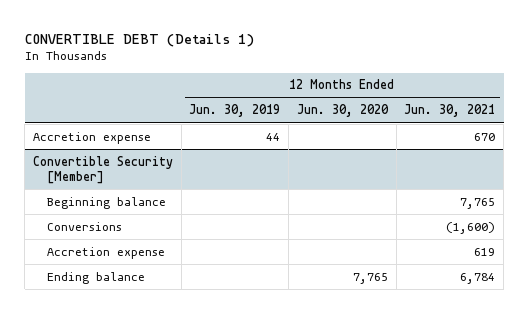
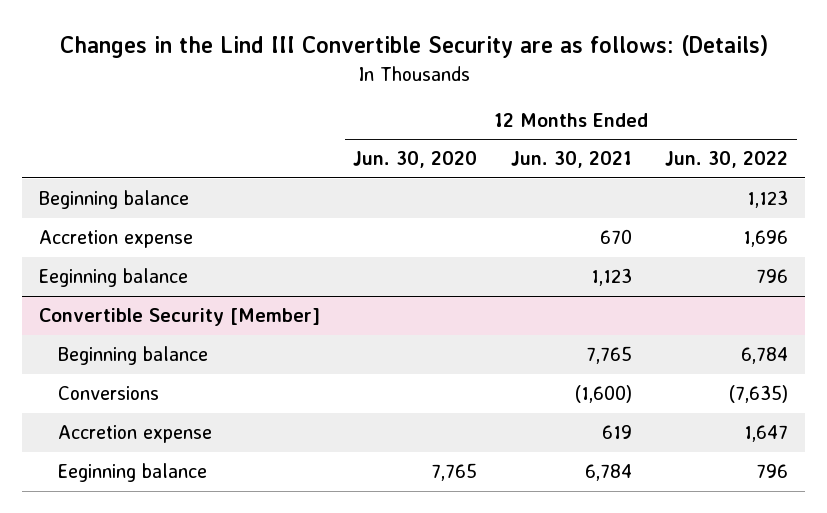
- CONVERTIBLE DEBT (Details 1)
+ Changes in the Lind III Convertible Security are as follows: (Details)
- | 12 Months Ended Jun. 30, 2019 | 12 Months Ended Jun. 30, 2020 | 12 Months Ended Jun. 30, 2021
+ | 12 Months Ended Jun. 30, 2020 | 12 Months Ended Jun. 30, 2021 | 12 Months Ended Jun. 30, 2022
+ Beginning balance | | | 1,123
+ Eeginning balance | | 1,123 | 796
@ Convertible Security [Member]
- Ending balance | | 7,765 | 6,784
+ Eeginning balance | 7,765 | 6,784 | 796

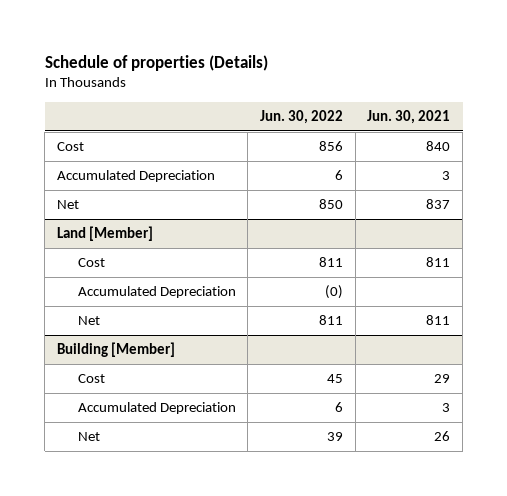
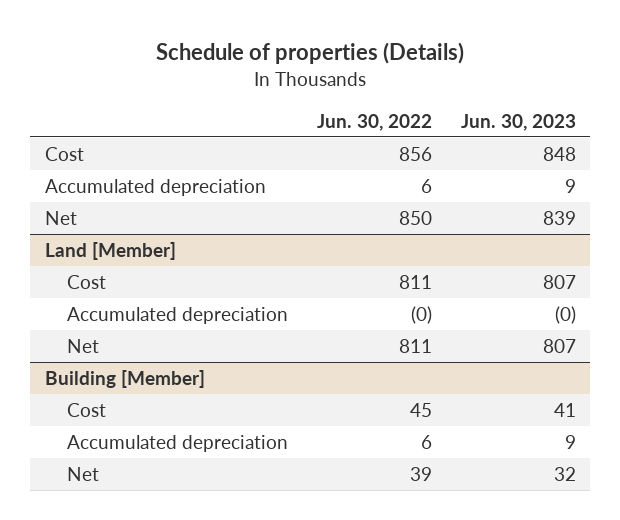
- | Jun. 30, 2022 | Jun. 30, 2021
+ | Jun. 30, 2022 | Jun. 30, 2023
- Accumulated Depreciation | 6 | 3
+ Accumulated depreciation | 6 | 9
@ Land [Member]
- Accumulated Depreciation | (0) |
+ Accumulated depreciation | (0) | (0)
@ Building [Member]
- Accumulated Depreciation | 6 | 3
+ Accumulated depreciation | 6 | 9

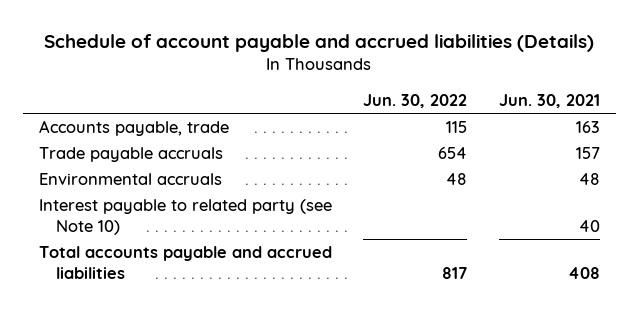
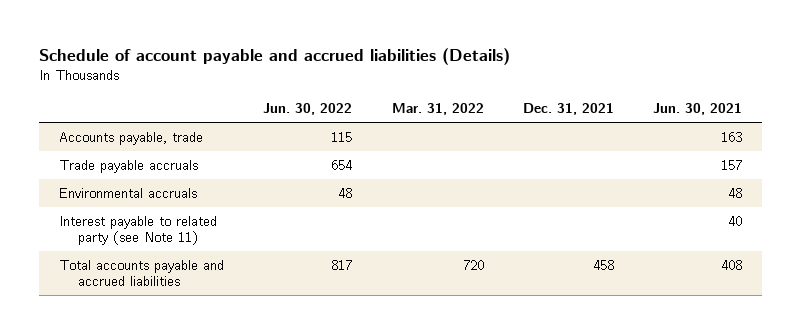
- | Jun. 30, 2022 | Jun. 30, 2021
+ | Jun. 30, 2022 | Mar. 31, 2022 | Dec. 31, 2021 | Jun. 30, 2021
- Interest payable to related party (see Note 10) | | 40
+ Interest payable to related party (see Note 11) | | | | 40

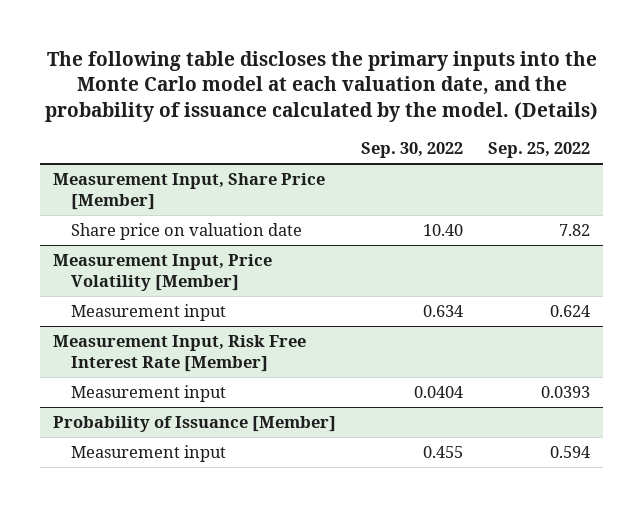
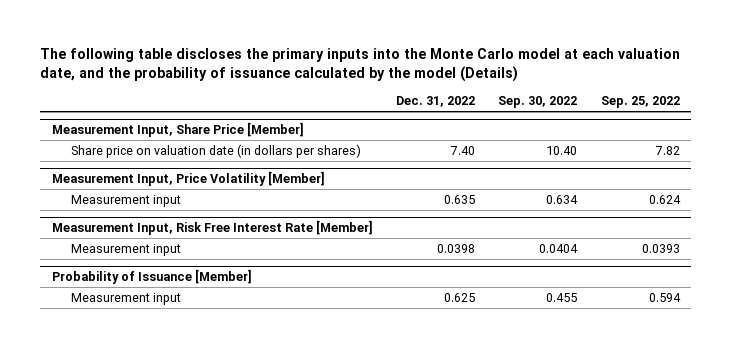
- The following table discloses the primary inputs into the Monte Carlo model at each valuation date, and the probability of issuance calculated by the model. (Details)
+ The following table discloses the primary inputs into the Monte Carlo model at each valuation date, and the probability of issuance calculated by the model (Details)
- | Sep. 30, 2022 | Sep. 25, 2022
+ | Dec. 31, 2022 | Sep. 30, 2022 | Sep. 25, 2022
@ Measurement Input, Share Price [Member]
- Share price on valuation date | 10.40 | 7.82
+ Share price on valuation date (in dollars per shares) | 7.40 | 10.40 | 7.82

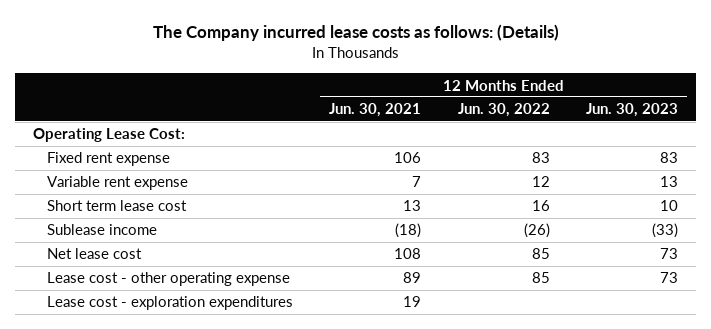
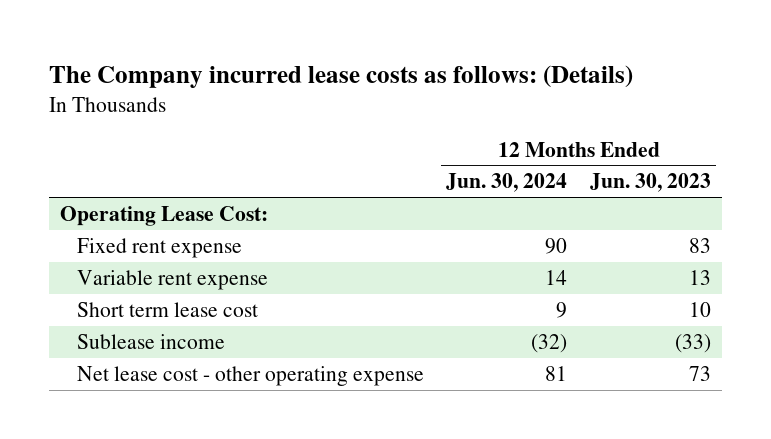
- | 12 Months Ended Jun. 30, 2021 | 12 Months Ended Jun. 30, 2022 | 12 Months Ended Jun. 30, 2023
+ | 12 Months Ended Jun. 30, 2024 | 12 Months Ended Jun. 30, 2023
- Net lease cost | 108 | 85 | 73
- Lease cost - other operating expense | 89 | 85 | 73
- Lease cost - exploration expenditures | 19 | |
+ Net lease cost - other operating expense | 81 | 73

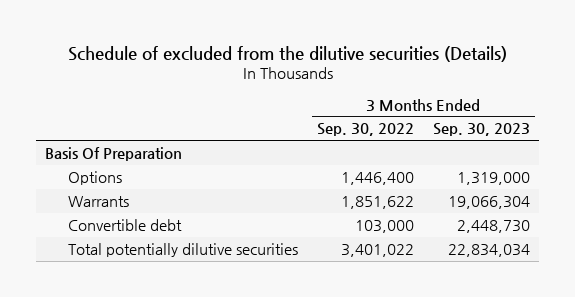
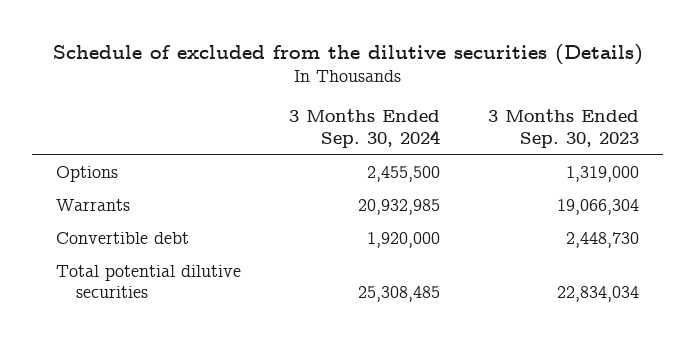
- | 3 Months Ended Sep. 30, 2022 | 3 Months Ended Sep. 30, 2023
+ | 3 Months Ended Sep. 30, 2024 | 3 Months Ended Sep. 30, 2023
- Basis Of Preparation
- Total potentially dilutive securities | 3,401,022 | 22,834,034
+ Total potential dilutive securities | 25,308,485 | 22,834,034

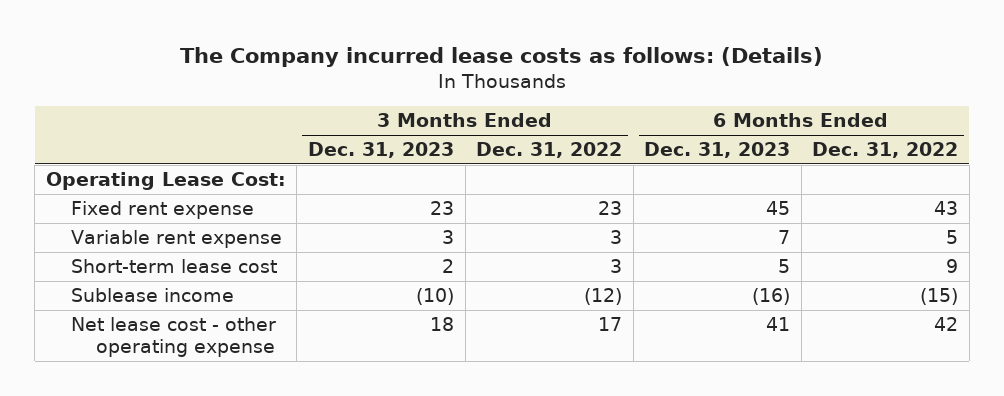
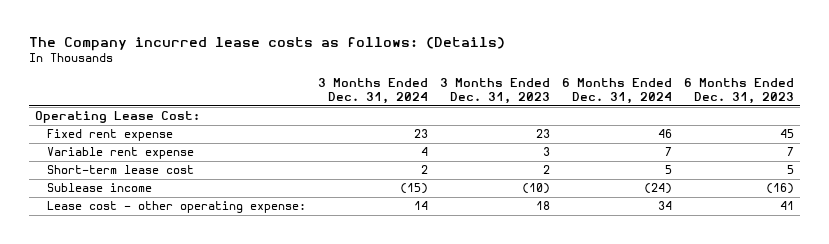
- | 3 Months Ended Dec. 31, 2023 | 3 Months Ended Dec. 31, 2022 | 6 Months Ended Dec. 31, 2023 | 6 Months Ended Dec. 31, 2022
+ | 3 Months Ended Dec. 31, 2024 | 3 Months Ended Dec. 31, 2023 | 6 Months Ended Dec. 31, 2024 | 6 Months Ended Dec. 31, 2023
- Net lease cost - other operating expense | 18 | 17 | 41 | 42
+ Lease cost - other operating expense: | 14 | 18 | 34 | 41

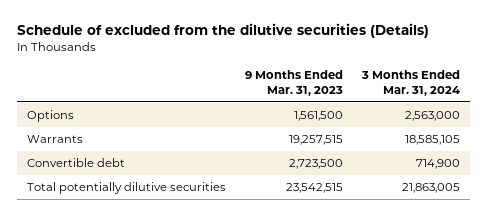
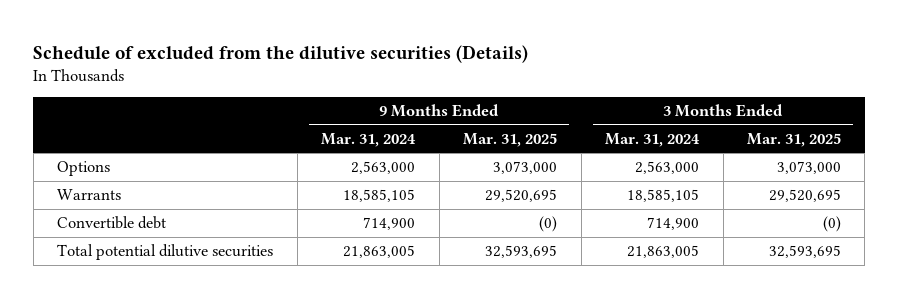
- | 9 Months Ended Mar. 31, 2023 | 3 Months Ended Mar. 31, 2024
+ | 9 Months Ended Mar. 31, 2024 | 9 Months Ended Mar. 31, 2025 | 3 Months Ended Mar. 31, 2024 | 3 Months Ended Mar. 31, 2025
- Total potentially dilutive securities | 23,542,515 | 21,863,005
+ Total potential dilutive securities | 21,863,005 | 32,593,695 | 21,863,005 | 32,593,695

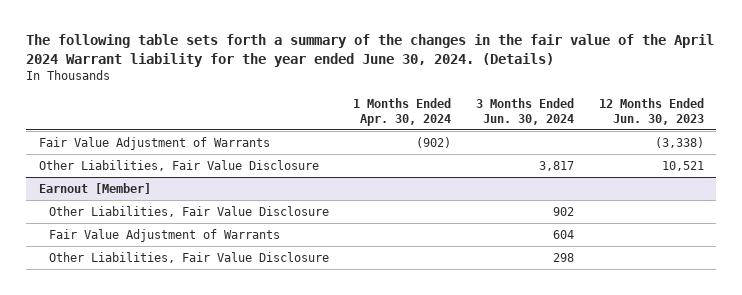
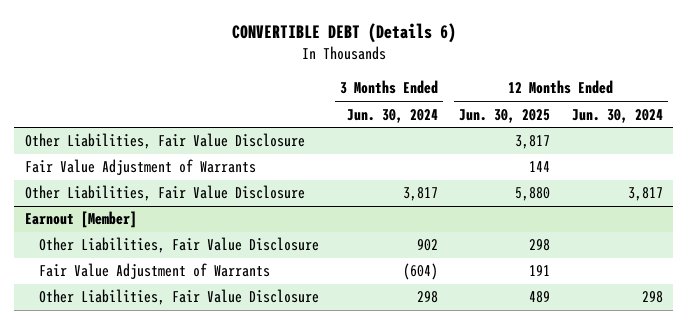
- The following table sets forth a summary of the changes in the fair value of the April 2024 Warrant liability for the year ended June 30, 2024. (Details)
+ CONVERTIBLE DEBT (Details 6)
- | 1 Months Ended Apr. 30, 2024 | 3 Months Ended Jun. 30, 2024 | 12 Months Ended Jun. 30, 2023
+ | 3 Months Ended Jun. 30, 2024 | 12 Months Ended Jun. 30, 2025 | 12 Months Ended Jun. 30, 2024
+ Other Liabilities, Fair Value Disclosure | | 3,817 |
@ Earnout [Member]
- Fair Value Adjustment of Warrants | | 604 |
+ Fair Value Adjustment of Warrants | (604) | 191 |

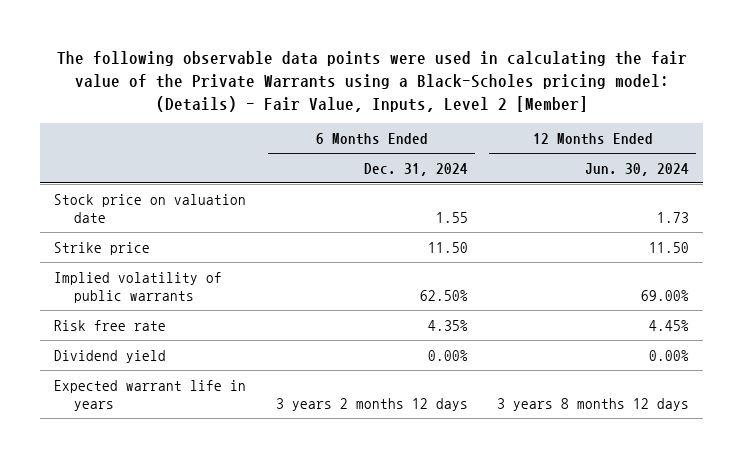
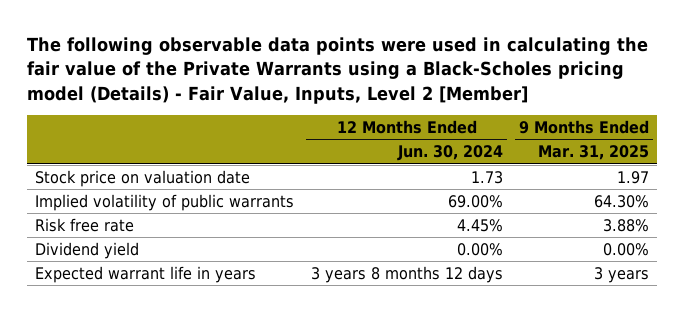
- The following observable data points were used in calculating the fair value of the Private Warrants using a Black-Scholes pricing model: (Details) - Fair Value, Inputs, Level 2 [Member]
+ The following observable data points were used in calculating the fair value of the Private Warrants using a Black-Scholes pricing model (Details) - Fair Value, Inputs, Level 2 [Member]
- | 6 Months Ended Dec. 31, 2024 | 12 Months Ended Jun. 30, 2024
+ | 12 Months Ended Jun. 30, 2024 | 9 Months Ended Mar. 31, 2025
- Strike price | 11.50 | 11.50

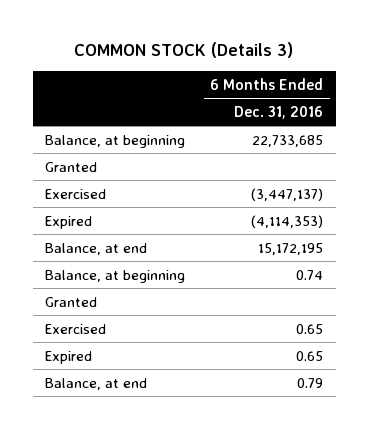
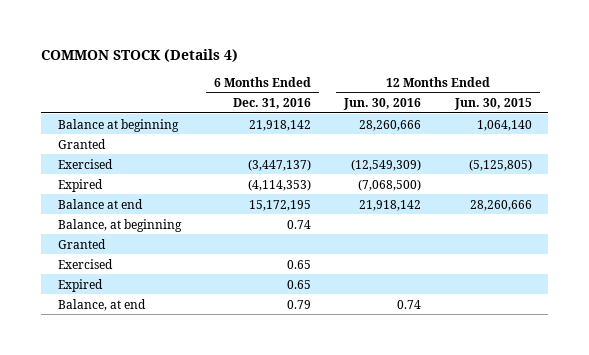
- COMMON STOCK (Details 3)
+ COMMON STOCK (Details 4)
- | 6 Months Ended Dec. 31, 2016
+ | 6 Months Ended Dec. 31, 2016 | 12 Months Ended Jun. 30, 2016 | 12 Months Ended Jun. 30, 2015
- Balance, at beginning | 22,733,685
+ Balance at beginning | 21,918,142 | 28,260,666 | 1,064,140
- Balance, at end | 15,172,195
+ Balance at end | 15,172,195 | 21,918,142 | 28,260,666

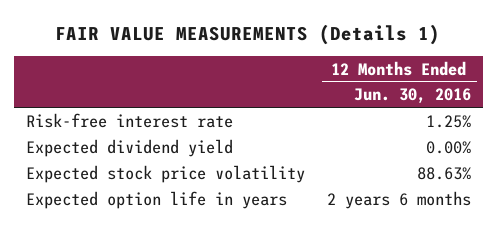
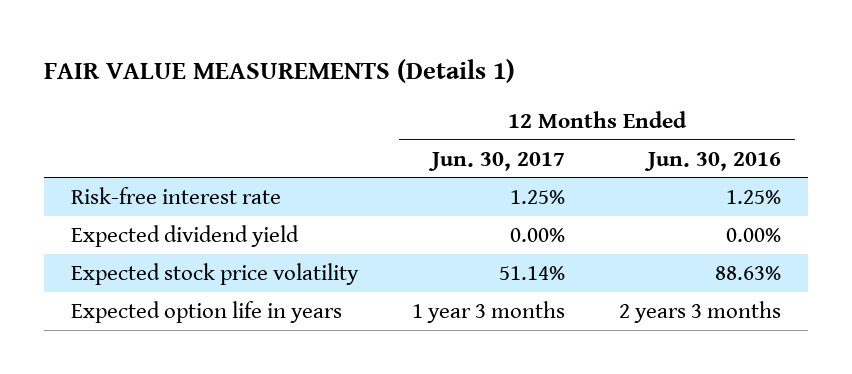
- | 12 Months Ended Jun. 30, 2016
+ | 12 Months Ended Jun. 30, 2017 | 12 Months Ended Jun. 30, 2016
- Expected option life in years | 2 years 6 months
+ Expected option life in years | 1 year 3 months | 2 years 3 months

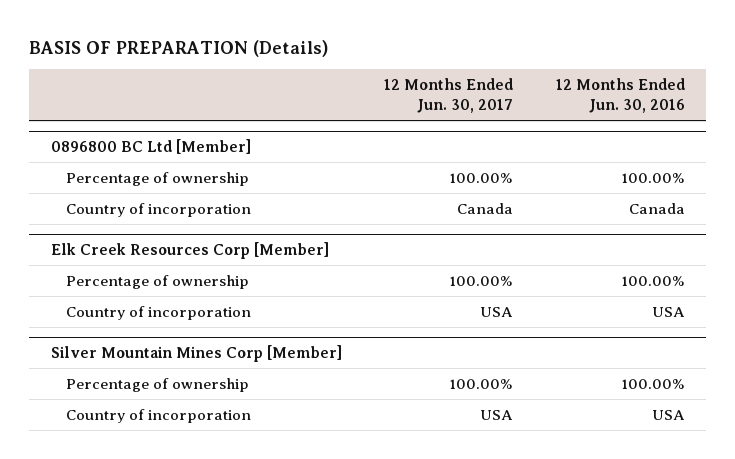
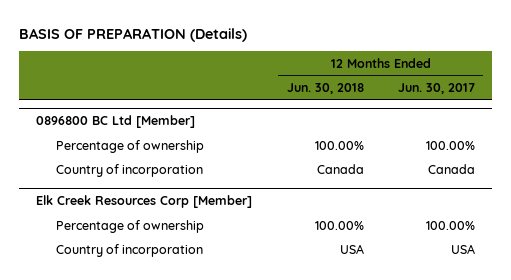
- | 12 Months Ended Jun. 30, 2017 | 12 Months Ended Jun. 30, 2016
+ | 12 Months Ended Jun. 30, 2018 | 12 Months Ended Jun. 30, 2017
- Silver Mountain Mines Corp [Member]
- Percentage of ownership | 100.00% | 100.00%
- Country of incorporation | USA | USA

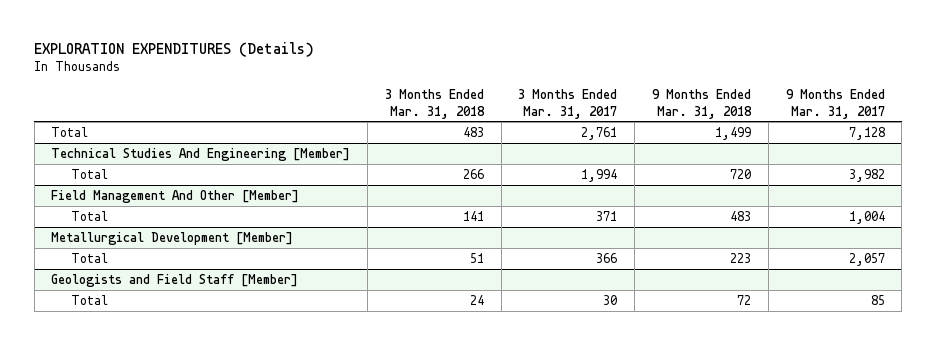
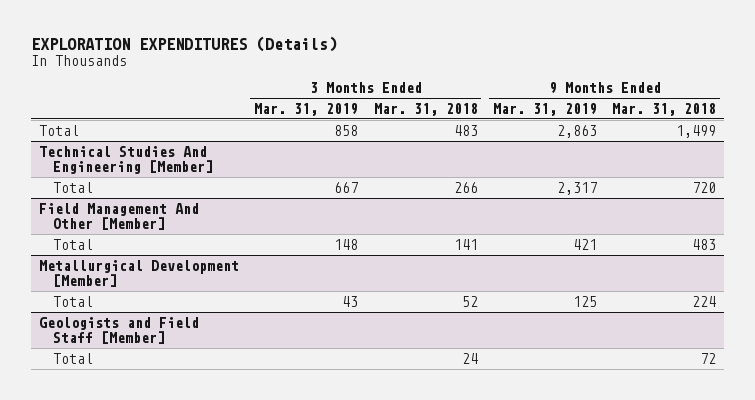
- | 3 Months Ended Mar. 31, 2018 | 3 Months Ended Mar. 31, 2017 | 9 Months Ended Mar. 31, 2018 | 9 Months Ended Mar. 31, 2017
+ | 3 Months Ended Mar. 31, 2019 | 3 Months Ended Mar. 31, 2018 | 9 Months Ended Mar. 31, 2019 | 9 Months Ended Mar. 31, 2018
@ Metallurgical Development [Member]
- Total | 51 | 366 | 223 | 2,057
+ Total | 43 | 52 | 125 | 224

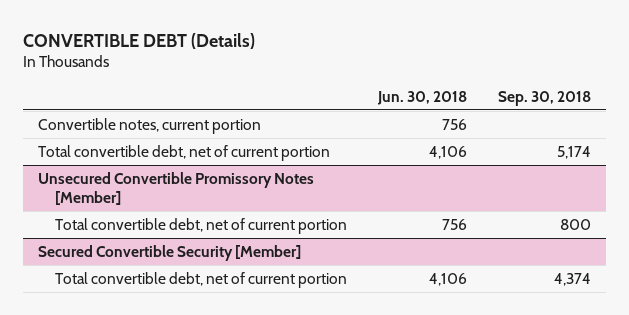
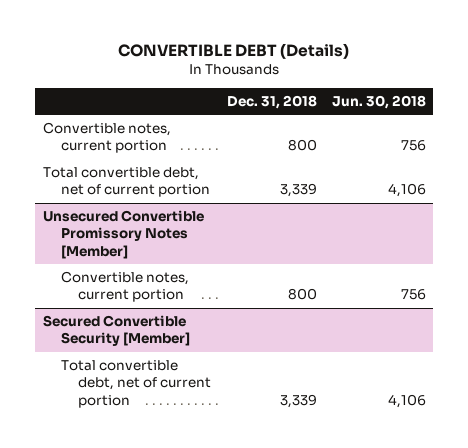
- | Jun. 30, 2018 | Sep. 30, 2018
+ | Dec. 31, 2018 | Jun. 30, 2018
@ Unsecured Convertible Promissory Notes [Member]
- Total convertible debt, net of current portion | 756 | 800
+ Convertible notes, current portion | 800 | 756

